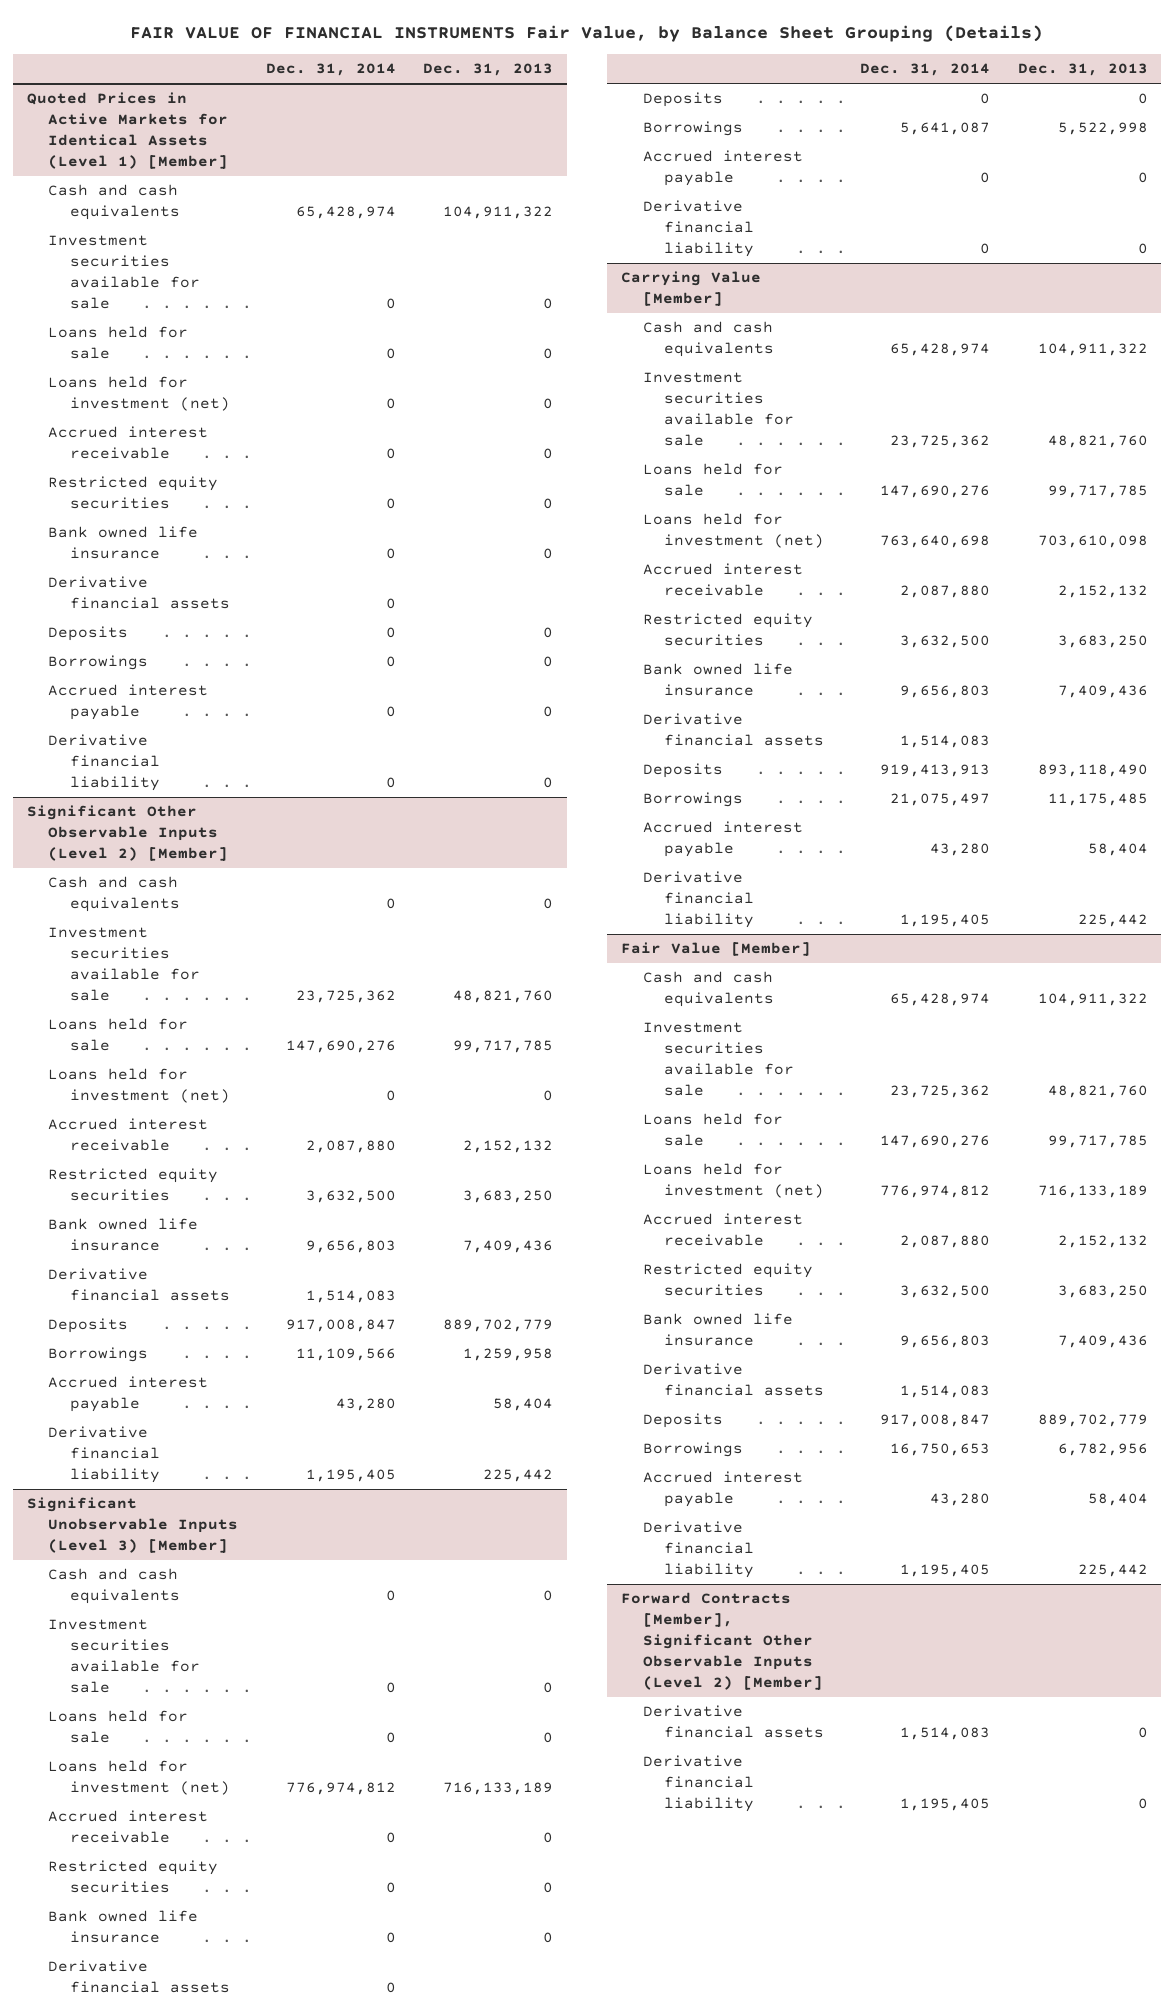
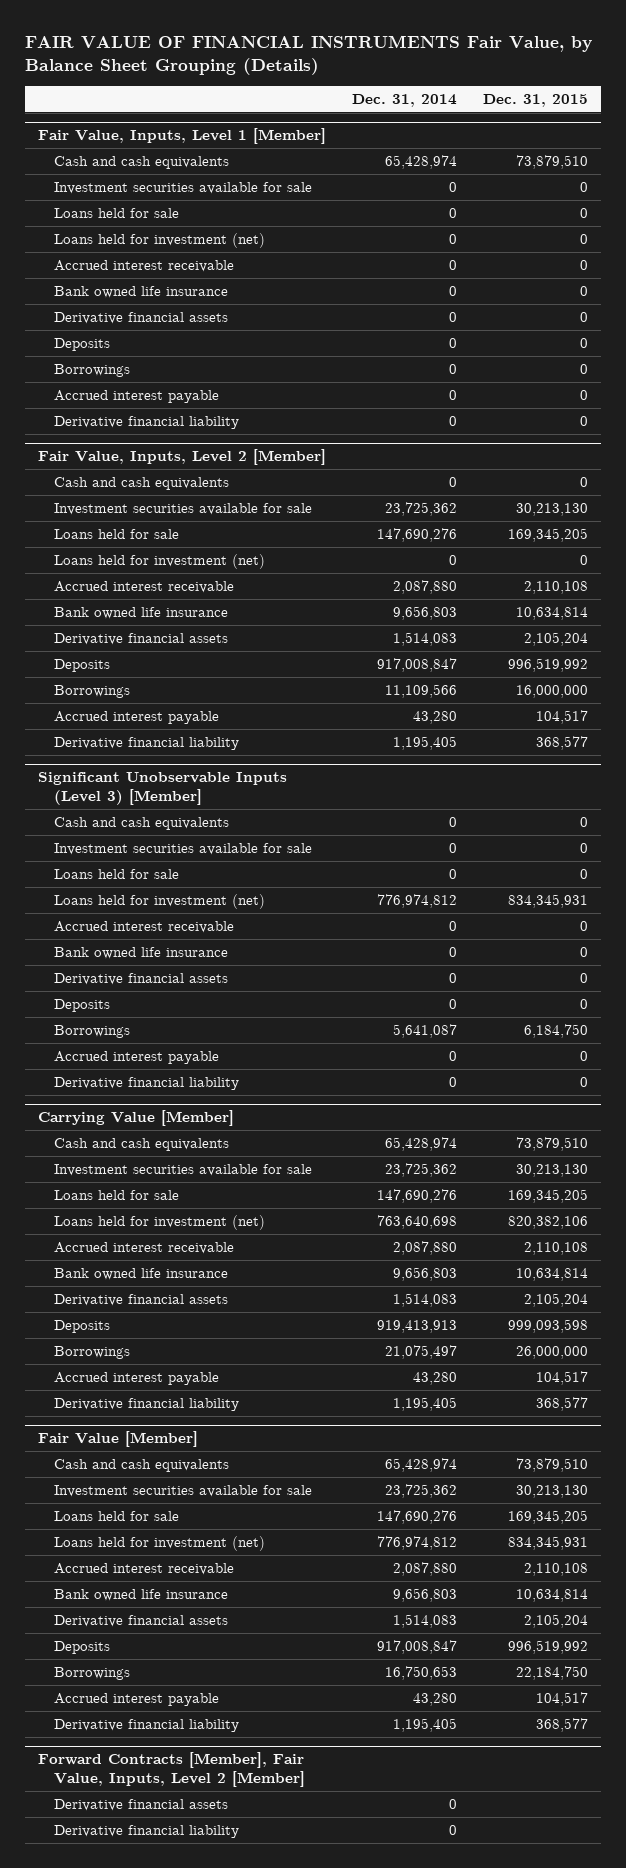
- | Dec. 31, 2014 | Dec. 31, 2013
+ | Dec. 31, 2014 | Dec. 31, 2015
- Quoted Prices in Active Markets for Identical Assets (Level 1) [Member]
+ Fair Value, Inputs, Level 1 [Member]
- Restricted equity securities | 0 | 0
- Significant Other Observable Inputs (Level 2) [Member]
+ Fair Value, Inputs, Level 2 [Member]
- Restricted equity securities | 3,632,500 | 3,683,250
@ Significant Unobservable Inputs (Level 3) [Member]
- Restricted equity securities | 0 | 0
@ Carrying Value [Member]
- Restricted equity securities | 3,632,500 | 3,683,250
@ Fair Value [Member]
- Restricted equity securities | 3,632,500 | 3,683,250
- Forward Contracts [Member], Significant Other Observable Inputs (Level 2) [Member]
- Derivative financial assets | 1,514,083 | 0
- Derivative financial liability | 1,195,405 | 0
+ Forward Contracts [Member], Fair Value, Inputs, Level 2 [Member]
+ Derivative financial assets | 0 |
+ Derivative financial liability | 0 |

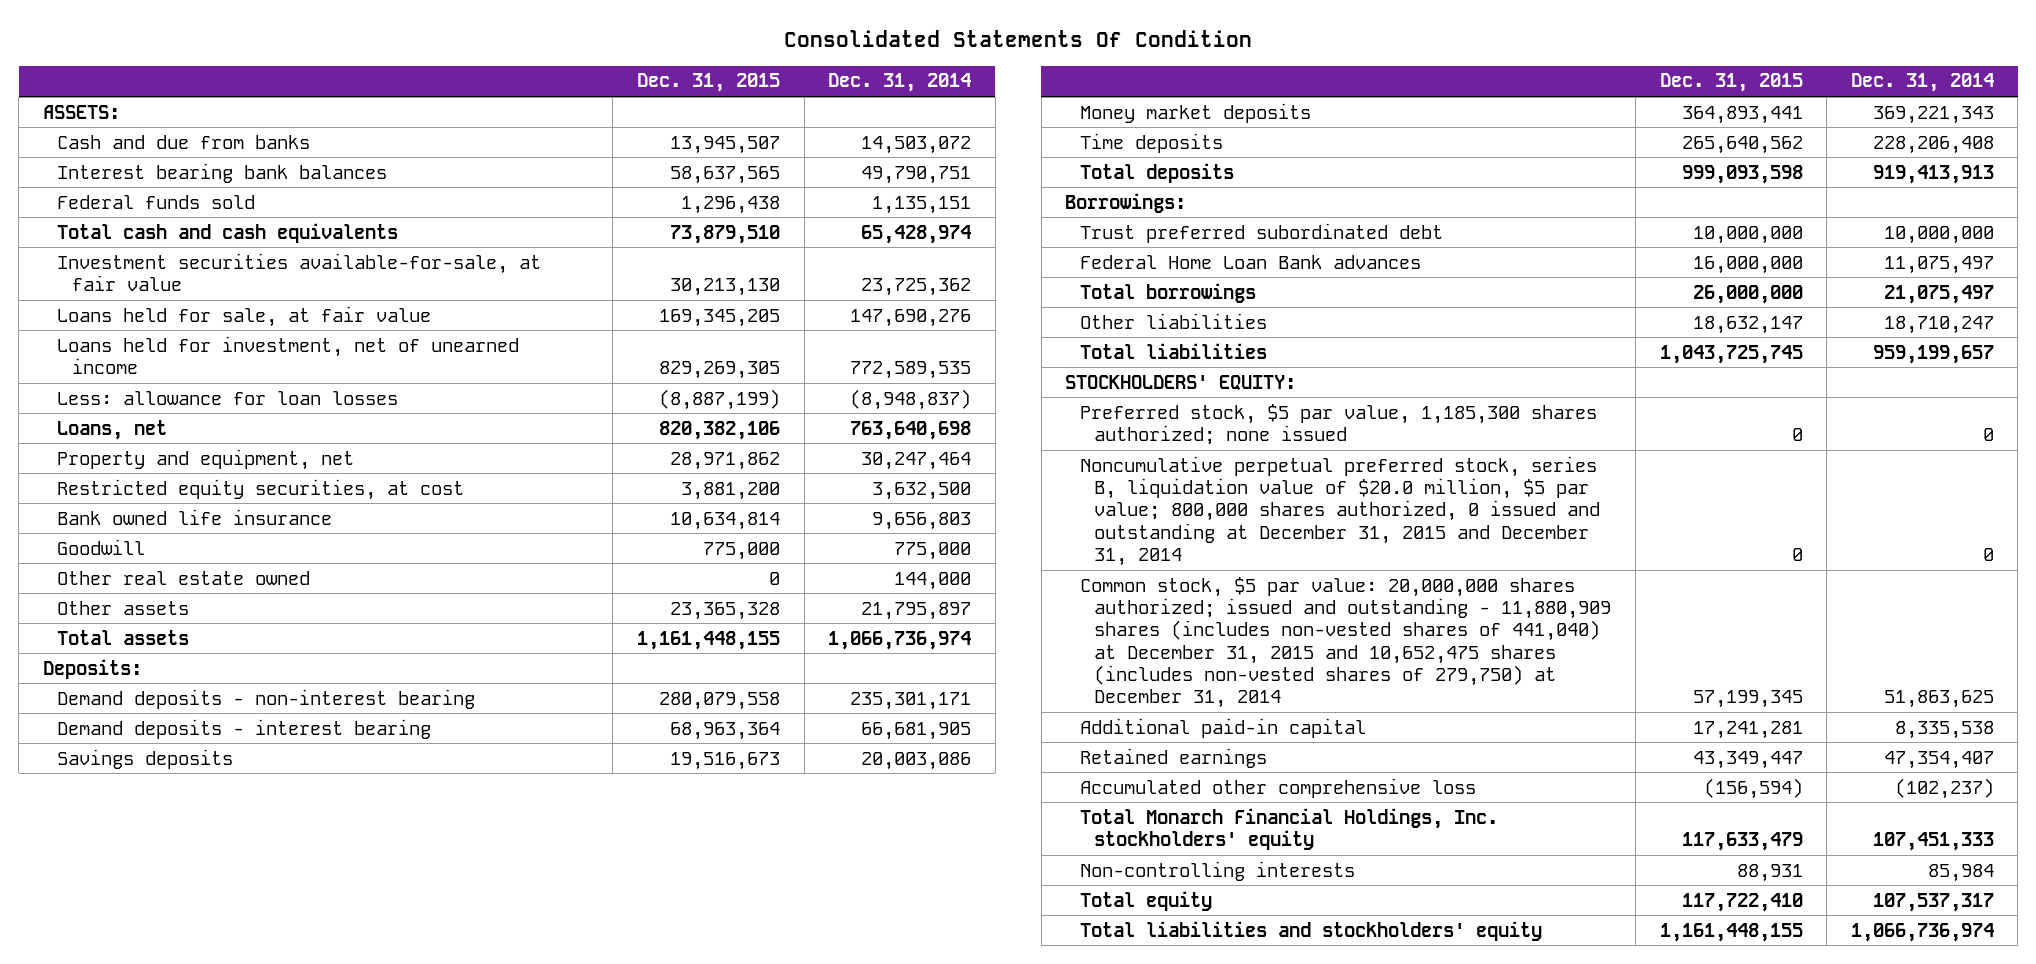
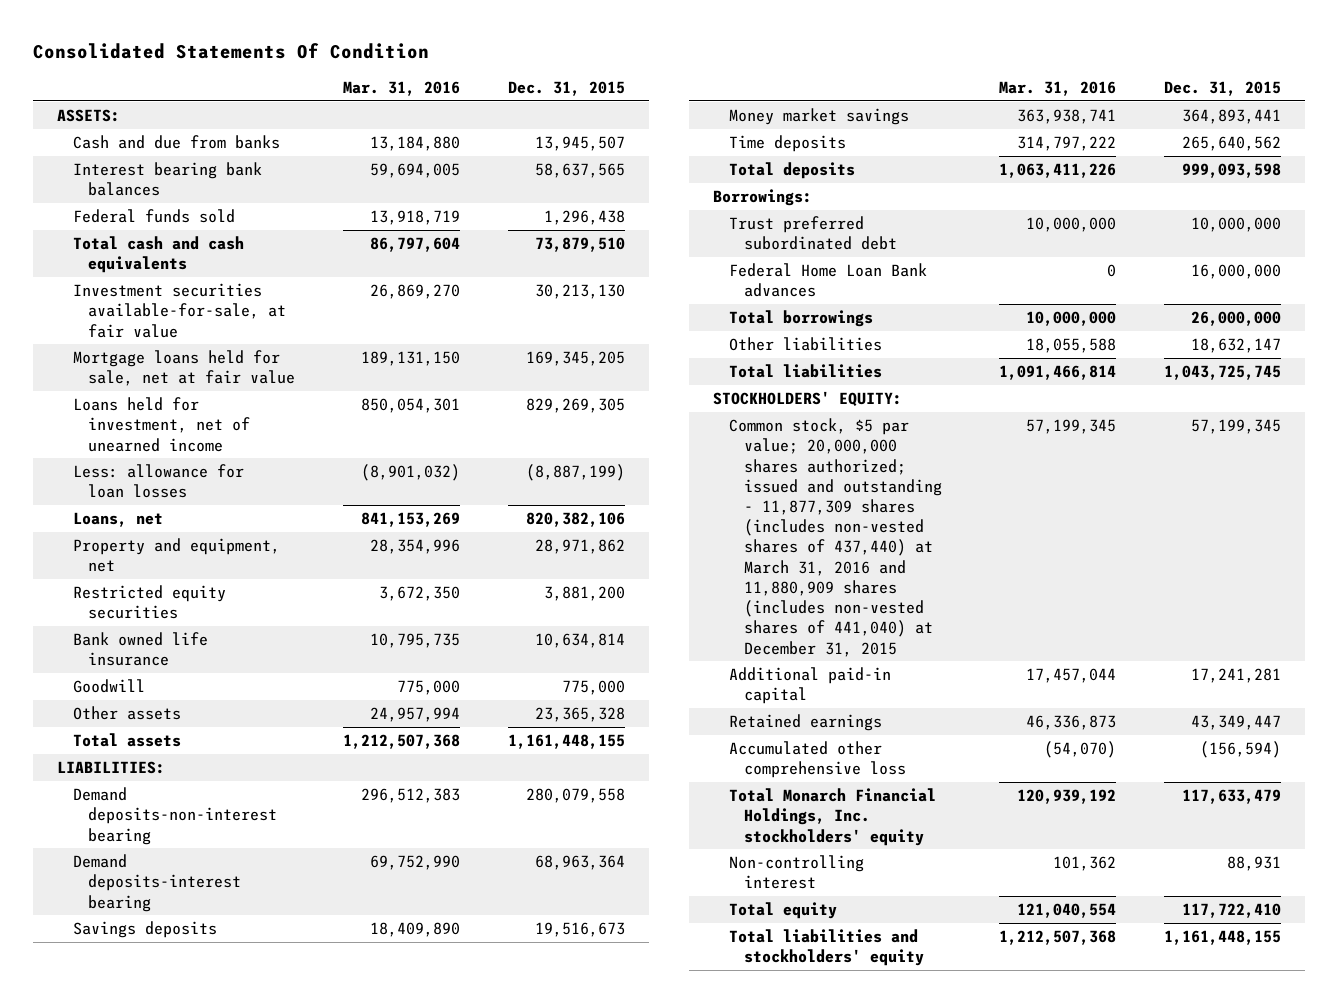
- | Dec. 31, 2015 | Dec. 31, 2014
+ | Mar. 31, 2016 | Dec. 31, 2015
- Loans held for sale, at fair value | 169,345,205 | 147,690,276
+ Mortgage loans held for sale, net at fair value | 189,131,150 | 169,345,205
- Restricted equity securities, at cost | 3,881,200 | 3,632,500
+ Restricted equity securities | 3,672,350 | 3,881,200
- Other real estate owned | 0 | 144,000
- Deposits:
- Demand deposits - non-interest bearing | 280,079,558 | 235,301,171
- Demand deposits - interest bearing | 68,963,364 | 66,681,905
+ LIABILITIES:
+ Demand deposits-non-interest bearing | 296,512,383 | 280,079,558
+ Demand deposits-interest bearing | 69,752,990 | 68,963,364
- Money market deposits | 364,893,441 | 369,221,343
+ Money market savings | 363,938,741 | 364,893,441
- Preferred stock, $5 par value, 1,185,300 shares authorized; none issued | 0 | 0
- Noncumulative perpetual preferred stock, series B, liquidation value of $20.0 million, $5 par value; 800,000 shares authorized, 0 issued and outstanding at December 31, 2015 and December 31, 2014 | 0 | 0
- Common stock, $5 par value: 20,000,000 shares authorized; issued and outstanding - 11,880,909 shares (includes non-vested shares of 441,040) at December 31, 2015 and 10,652,475 shares (includes non-vested shares of 279,750) at December 31, 2014 | 57,199,345 | 51,863,625
+ Common stock, $5 par value; 20,000,000 shares authorized; issued and outstanding - 11,877,309 shares (includes non-vested shares of 437,440) at March 31, 2016 and 11,880,909 shares (includes non-vested shares of 441,040) at December 31, 2015 | 57,199,345 | 57,199,345
- Non-controlling interests | 88,931 | 85,984
+ Non-controlling interest | 101,362 | 88,931

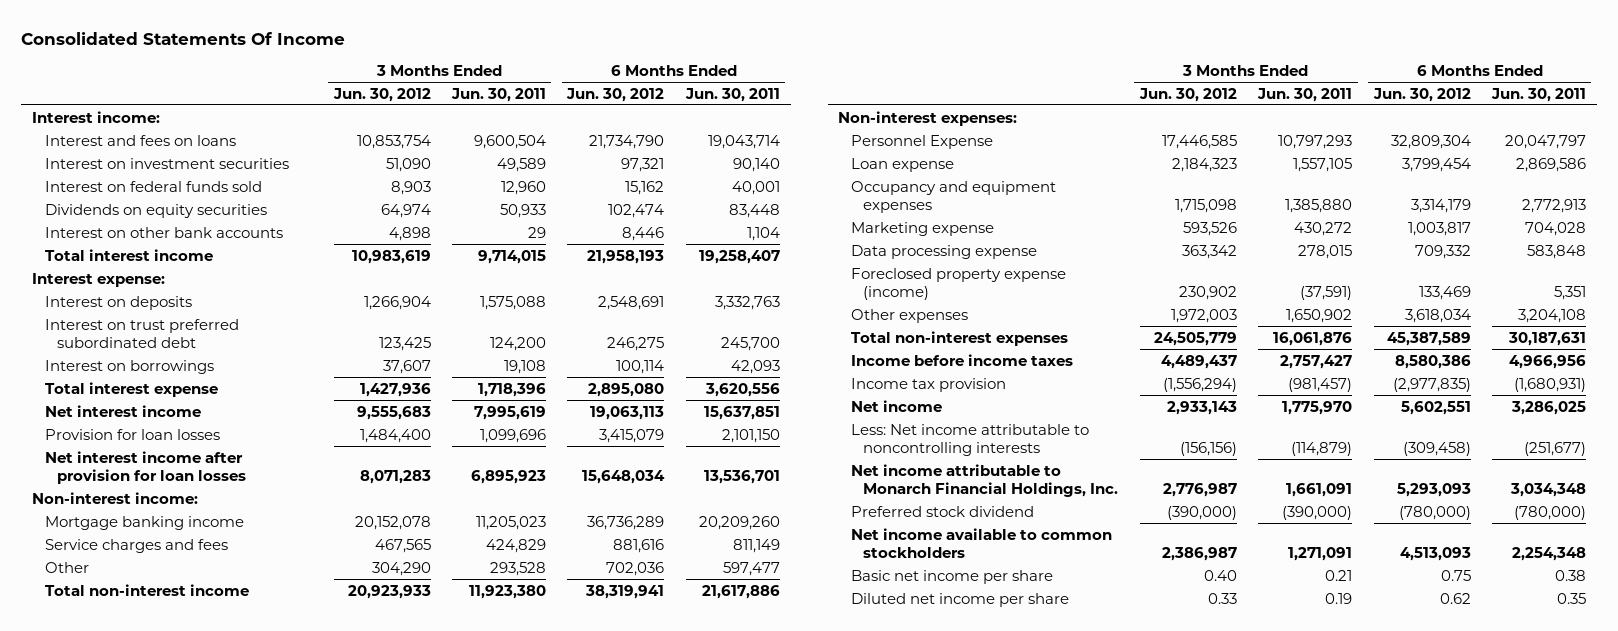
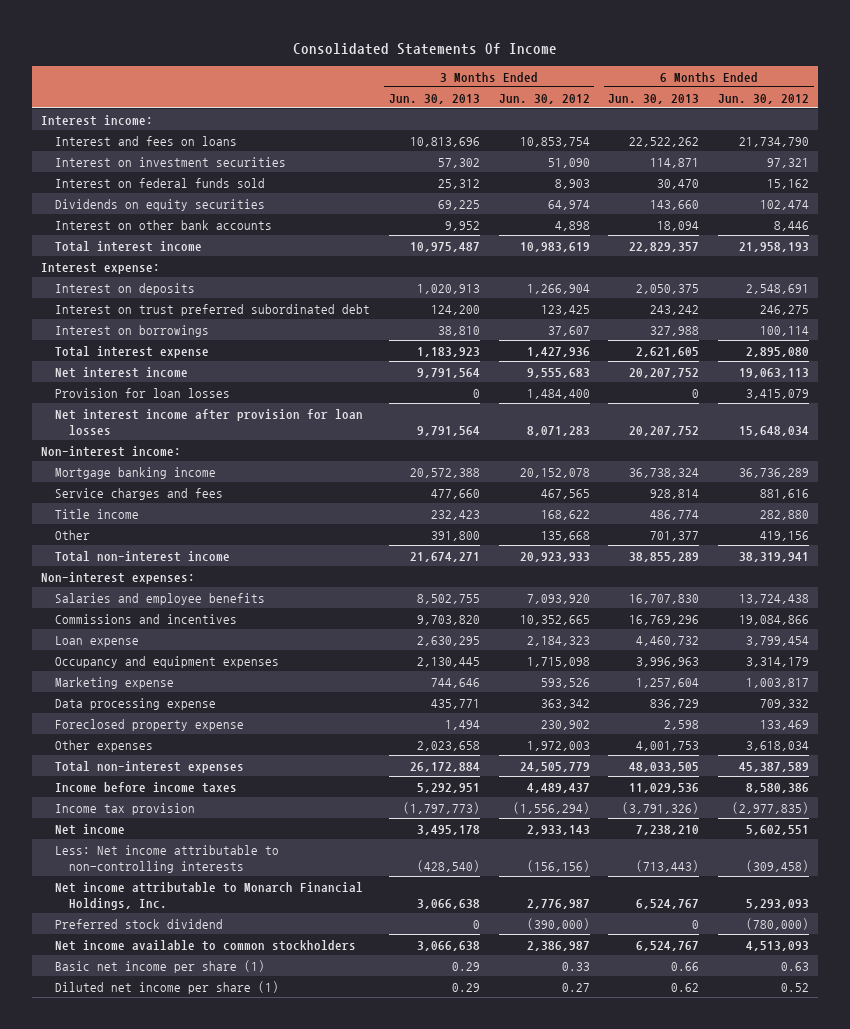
- | 3 Months Ended Jun. 30, 2012 | 3 Months Ended Jun. 30, 2011 | 6 Months Ended Jun. 30, 2012 | 6 Months Ended Jun. 30, 2011
+ | 3 Months Ended Jun. 30, 2013 | 3 Months Ended Jun. 30, 2012 | 6 Months Ended Jun. 30, 2013 | 6 Months Ended Jun. 30, 2012
- Other | 304,290 | 293,528 | 702,036 | 597,477
+ Title income | 232,423 | 168,622 | 486,774 | 282,880
+ Other | 391,800 | 135,668 | 701,377 | 419,156
- Personnel Expense | 17,446,585 | 10,797,293 | 32,809,304 | 20,047,797
+ Salaries and employee benefits | 8,502,755 | 7,093,920 | 16,707,830 | 13,724,438
+ Commissions and incentives | 9,703,820 | 10,352,665 | 16,769,296 | 19,084,866
- Foreclosed property expense (income) | 230,902 | (37,591) | 133,469 | 5,351
+ Foreclosed property expense | 1,494 | 230,902 | 2,598 | 133,469
- Less: Net income attributable to noncontrolling interests | (156,156) | (114,879) | (309,458) | (251,677)
+ Less: Net income attributable to non-controlling interests | (428,540) | (156,156) | (713,443) | (309,458)
- Basic net income per share | 0.40 | 0.21 | 0.75 | 0.38
- Diluted net income per share | 0.33 | 0.19 | 0.62 | 0.35
+ Basic net income per share (1) | 0.29 | 0.33 | 0.66 | 0.63
+ Diluted net income per share (1) | 0.29 | 0.27 | 0.62 | 0.52

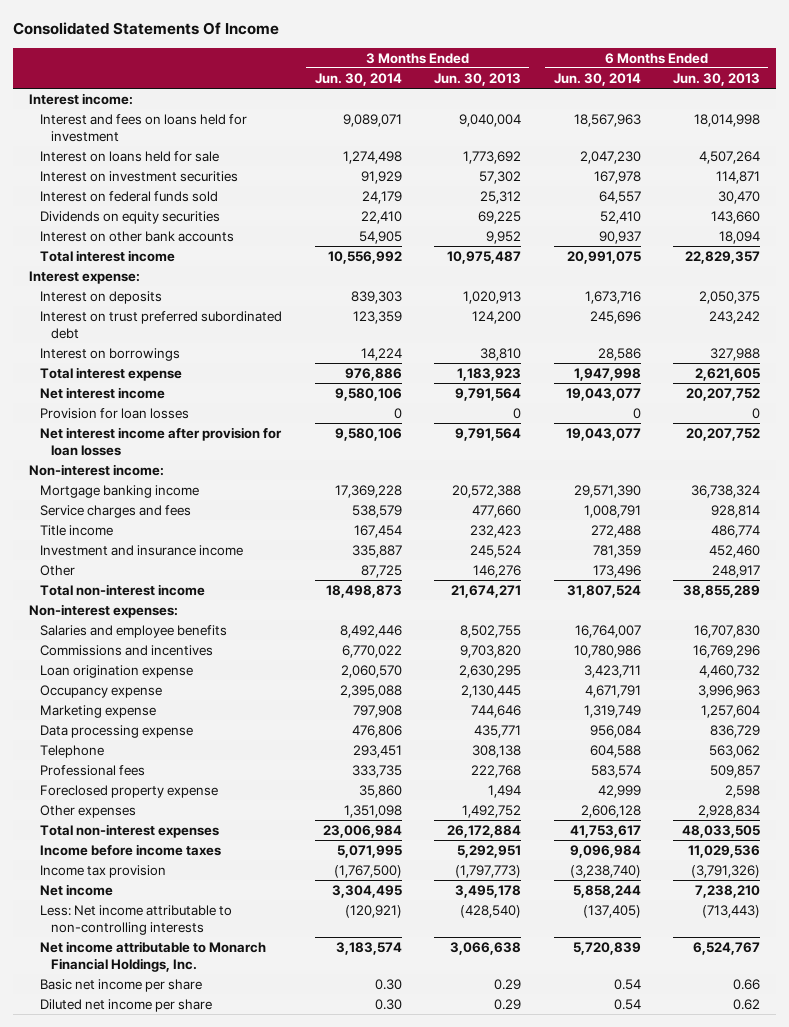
- | 3 Months Ended Jun. 30, 2013 | 3 Months Ended Jun. 30, 2012 | 6 Months Ended Jun. 30, 2013 | 6 Months Ended Jun. 30, 2012
+ | 3 Months Ended Jun. 30, 2014 | 3 Months Ended Jun. 30, 2013 | 6 Months Ended Jun. 30, 2014 | 6 Months Ended Jun. 30, 2013
- Interest and fees on loans | 10,813,696 | 10,853,754 | 22,522,262 | 21,734,790
+ Interest and fees on loans held for investment | 9,089,071 | 9,040,004 | 18,567,963 | 18,014,998
+ Interest on loans held for sale | 1,274,498 | 1,773,692 | 2,047,230 | 4,507,264
- Other | 391,800 | 135,668 | 701,377 | 419,156
+ Investment and insurance income | 335,887 | 245,524 | 781,359 | 452,460
+ Other | 87,725 | 146,276 | 173,496 | 248,917
- Loan expense | 2,630,295 | 2,184,323 | 4,460,732 | 3,799,454
- Occupancy and equipment expenses | 2,130,445 | 1,715,098 | 3,996,963 | 3,314,179
+ Loan origination expense | 2,060,570 | 2,630,295 | 3,423,711 | 4,460,732
+ Occupancy expense | 2,395,088 | 2,130,445 | 4,671,791 | 3,996,963
+ Telephone | 293,451 | 308,138 | 604,588 | 563,062
+ Professional fees | 333,735 | 222,768 | 583,574 | 509,857
- Other expenses | 2,023,658 | 1,972,003 | 4,001,753 | 3,618,034
+ Other expenses | 1,351,098 | 1,492,752 | 2,606,128 | 2,928,834
- Preferred stock dividend | 0 | (390,000) | 0 | (780,000)
- Net income available to common stockholders | 3,066,638 | 2,386,987 | 6,524,767 | 4,513,093
- Basic net income per share (1) | 0.29 | 0.33 | 0.66 | 0.63
- Diluted net income per share (1) | 0.29 | 0.27 | 0.62 | 0.52
+ Basic net income per share | 0.30 | 0.29 | 0.54 | 0.66
+ Diluted net income per share | 0.30 | 0.29 | 0.54 | 0.62

